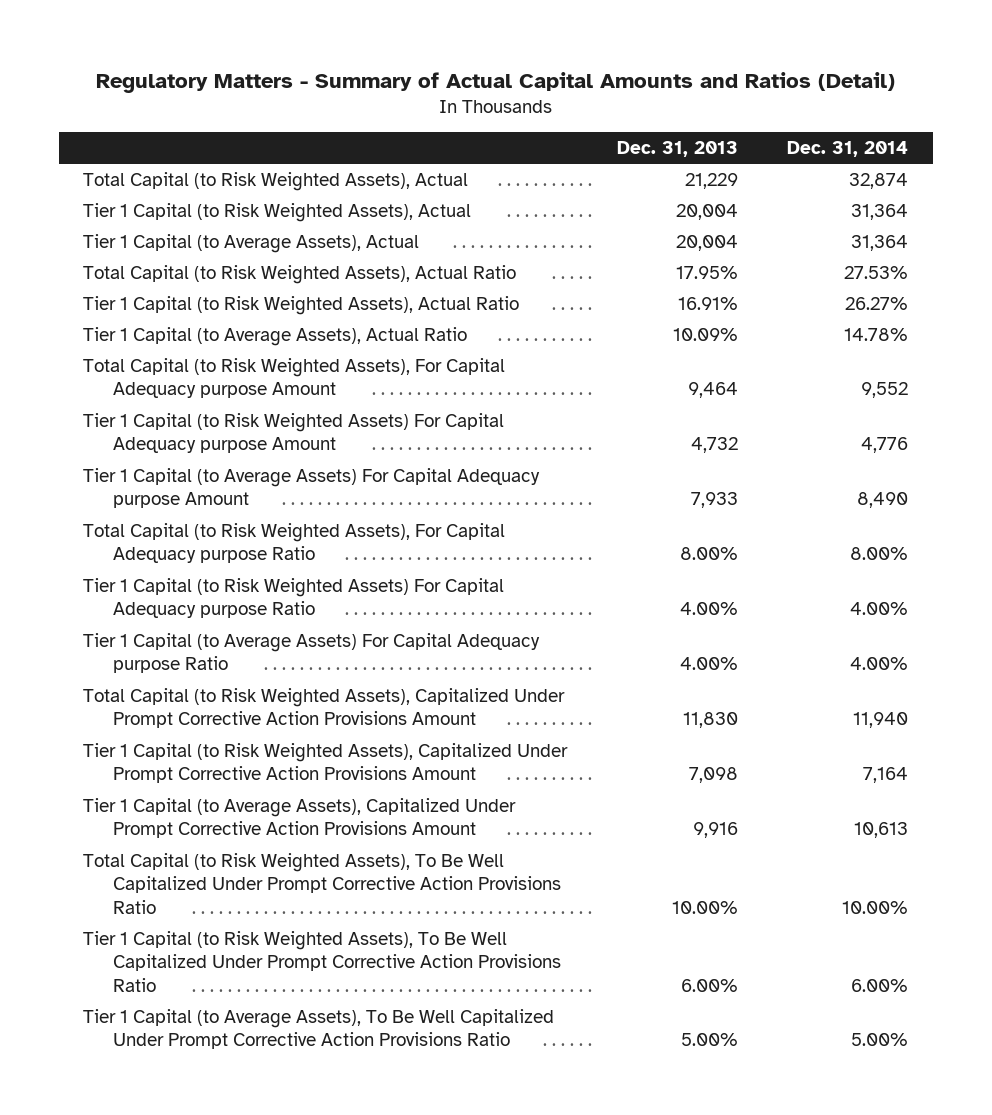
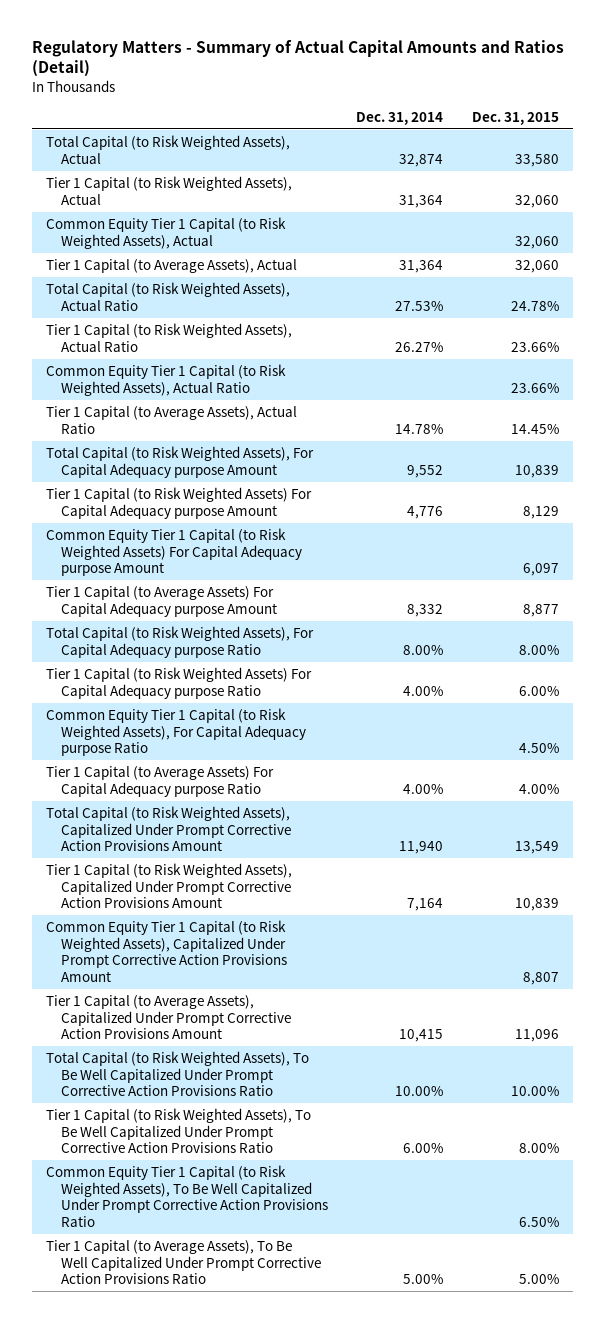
- | Dec. 31, 2013 | Dec. 31, 2014
+ | Dec. 31, 2014 | Dec. 31, 2015
+ Common Equity Tier 1 Capital (to Risk Weighted Assets), Actual | | 32,060
+ Common Equity Tier 1 Capital (to Risk Weighted Assets), Actual Ratio | | 23.66%
- Tier 1 Capital (to Average Assets) For Capital Adequacy purpose Amount | 7,933 | 8,490
+ Common Equity Tier 1 Capital (to Risk Weighted Assets) For Capital Adequacy purpose Amount | | 6,097
+ Tier 1 Capital (to Average Assets) For Capital Adequacy purpose Amount | 8,332 | 8,877
+ Common Equity Tier 1 Capital (to Risk Weighted Assets), For Capital Adequacy purpose Ratio | | 4.50%
- Tier 1 Capital (to Average Assets), Capitalized Under Prompt Corrective Action Provisions Amount | 9,916 | 10,613
+ Common Equity Tier 1 Capital (to Risk Weighted Assets), Capitalized Under Prompt Corrective Action Provisions Amount | | 8,807
+ Tier 1 Capital (to Average Assets), Capitalized Under Prompt Corrective Action Provisions Amount | 10,415 | 11,096
+ Common Equity Tier 1 Capital (to Risk Weighted Assets), To Be Well Capitalized Under Prompt Corrective Action Provisions Ratio | | 6.50%

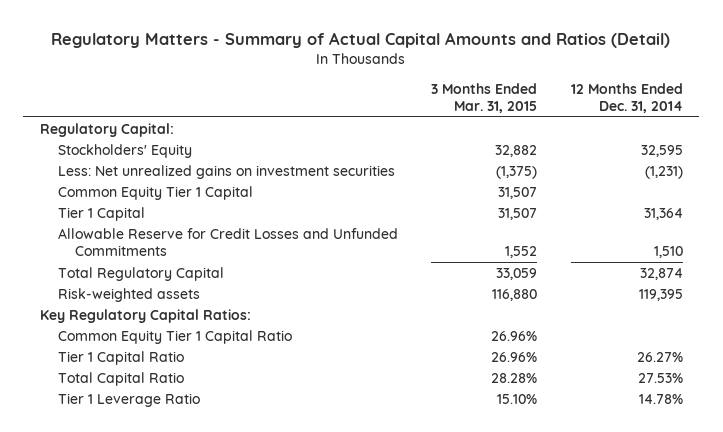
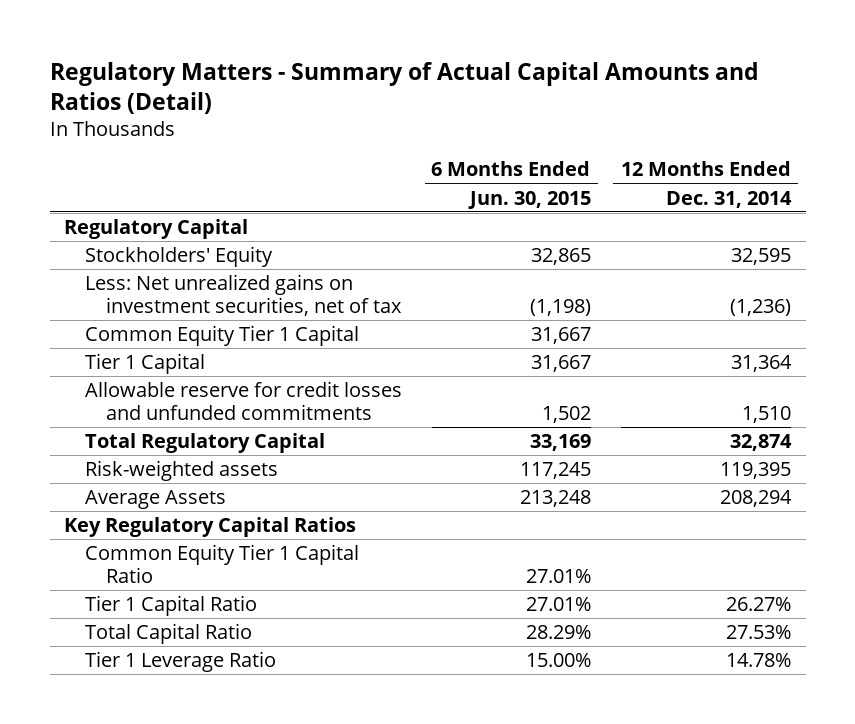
- | 3 Months Ended Mar. 31, 2015 | 12 Months Ended Dec. 31, 2014
+ | 6 Months Ended Jun. 30, 2015 | 12 Months Ended Dec. 31, 2014
- Regulatory Capital:
+ Regulatory Capital
- Less: Net unrealized gains on investment securities | (1,375) | (1,231)
+ Less: Net unrealized gains on investment securities, net of tax | (1,198) | (1,236)
- Allowable Reserve for Credit Losses and Unfunded Commitments | 1,552 | 1,510
+ Allowable reserve for credit losses and unfunded commitments | 1,502 | 1,510
- Key Regulatory Capital Ratios:
+ Average Assets | 213,248 | 208,294
+ Key Regulatory Capital Ratios

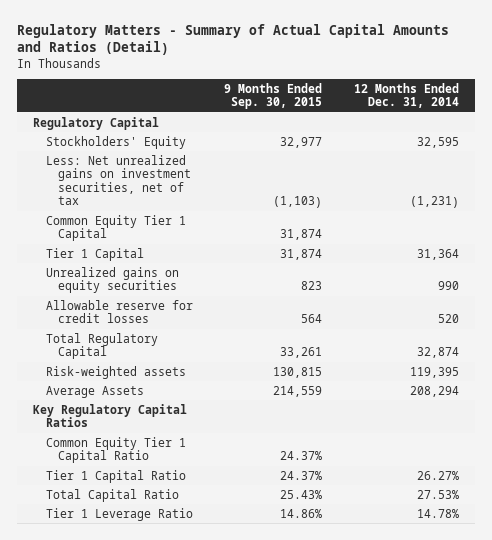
- | 6 Months Ended Jun. 30, 2015 | 12 Months Ended Dec. 31, 2014
+ | 9 Months Ended Sep. 30, 2015 | 12 Months Ended Dec. 31, 2014
- Less: Net unrealized gains on investment securities, net of tax | (1,198) | (1,236)
+ Less: Net unrealized gains on investment securities, net of tax | (1,103) | (1,231)
- Allowable reserve for credit losses and unfunded commitments | 1,502 | 1,510
+ Unrealized gains on equity securities | 823 | 990
+ Allowable reserve for credit losses | 564 | 520

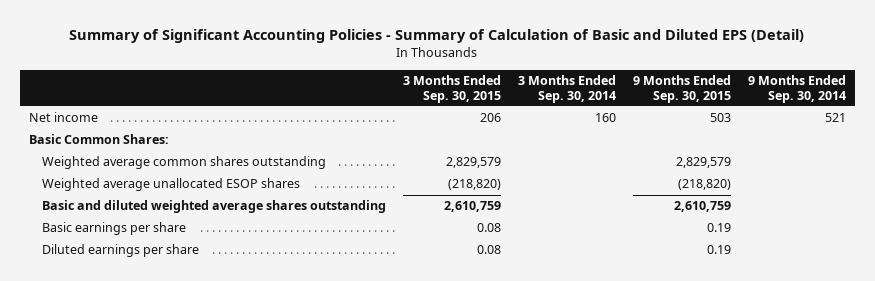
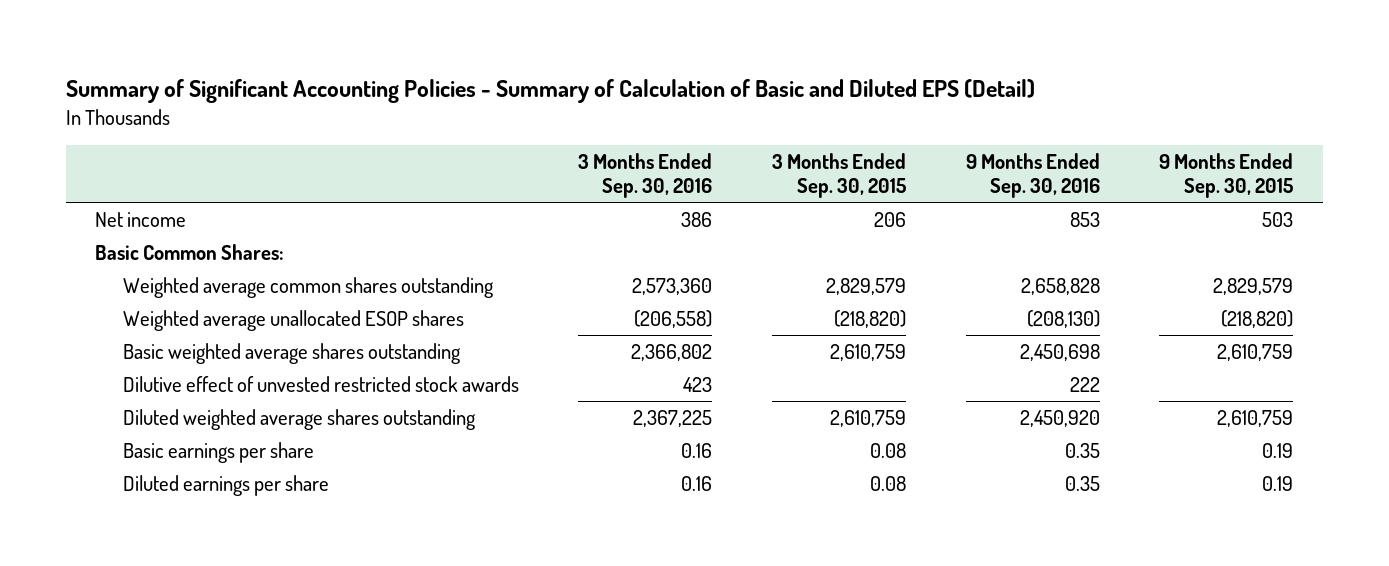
- | 3 Months Ended Sep. 30, 2015 | 3 Months Ended Sep. 30, 2014 | 9 Months Ended Sep. 30, 2015 | 9 Months Ended Sep. 30, 2014
+ | 3 Months Ended Sep. 30, 2016 | 3 Months Ended Sep. 30, 2015 | 9 Months Ended Sep. 30, 2016 | 9 Months Ended Sep. 30, 2015
- Basic and diluted weighted average shares outstanding | 2,610,759 | | 2,610,759 |
+ Basic weighted average shares outstanding | 2,366,802 | 2,610,759 | 2,450,698 | 2,610,759
+ Dilutive effect of unvested restricted stock awards | 423 | | 222 |
+ Diluted weighted average shares outstanding | 2,367,225 | 2,610,759 | 2,450,920 | 2,610,759

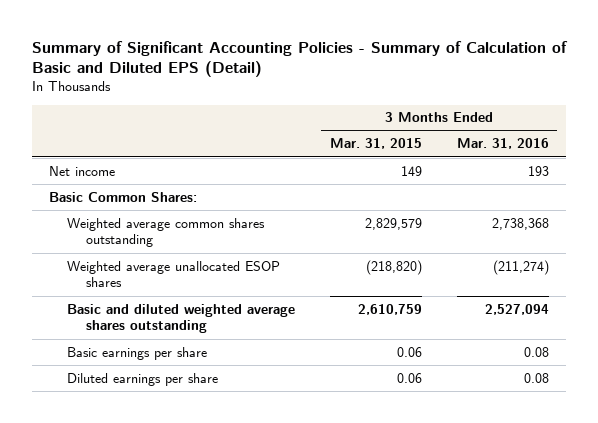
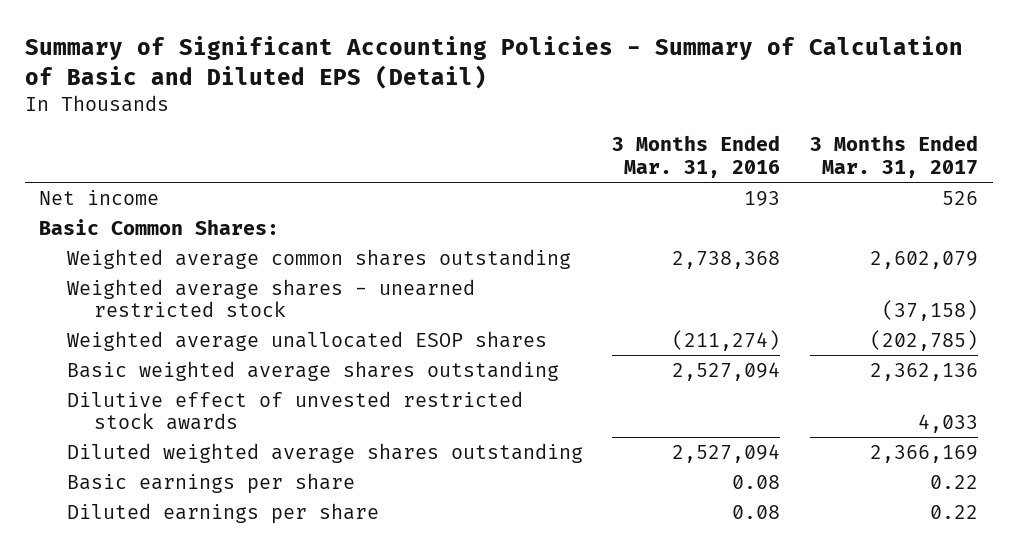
- | 3 Months Ended Mar. 31, 2015 | 3 Months Ended Mar. 31, 2016
+ | 3 Months Ended Mar. 31, 2016 | 3 Months Ended Mar. 31, 2017
+ Weighted average shares - unearned restricted stock | | (37,158)
- Basic and diluted weighted average shares outstanding | 2,610,759 | 2,527,094
+ Basic weighted average shares outstanding | 2,527,094 | 2,362,136
+ Dilutive effect of unvested restricted stock awards | | 4,033
+ Diluted weighted average shares outstanding | 2,527,094 | 2,366,169

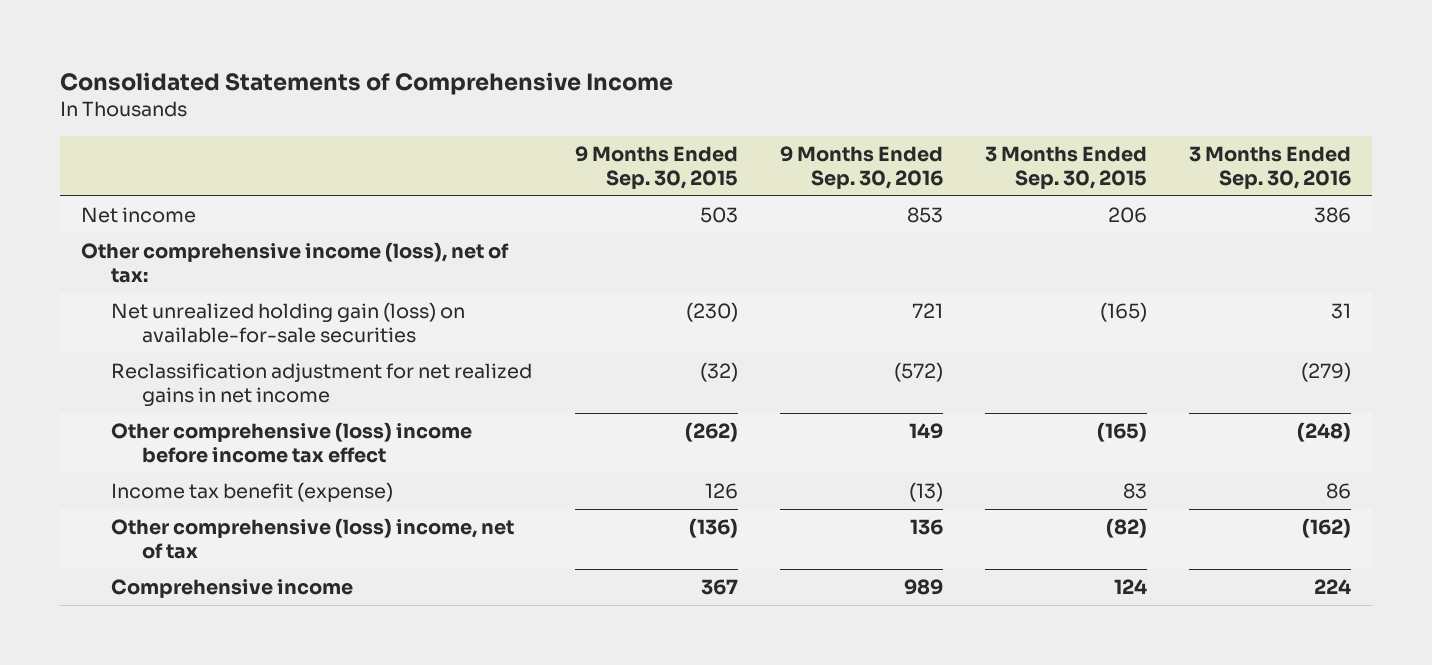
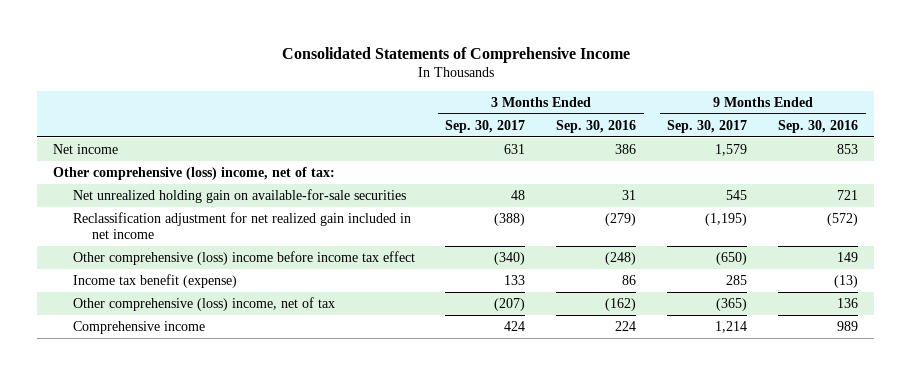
- | 9 Months Ended Sep. 30, 2015 | 9 Months Ended Sep. 30, 2016 | 3 Months Ended Sep. 30, 2015 | 3 Months Ended Sep. 30, 2016
+ | 3 Months Ended Sep. 30, 2017 | 3 Months Ended Sep. 30, 2016 | 9 Months Ended Sep. 30, 2017 | 9 Months Ended Sep. 30, 2016
- Other comprehensive income (loss), net of tax:
- Net unrealized holding gain (loss) on available-for-sale securities | (230) | 721 | (165) | 31
- Reclassification adjustment for net realized gains in net income | (32) | (572) | | (279)
+ Other comprehensive (loss) income, net of tax:
+ Net unrealized holding gain on available-for-sale securities | 48 | 31 | 545 | 721
+ Reclassification adjustment for net realized gain included in net income | (388) | (279) | (1,195) | (572)

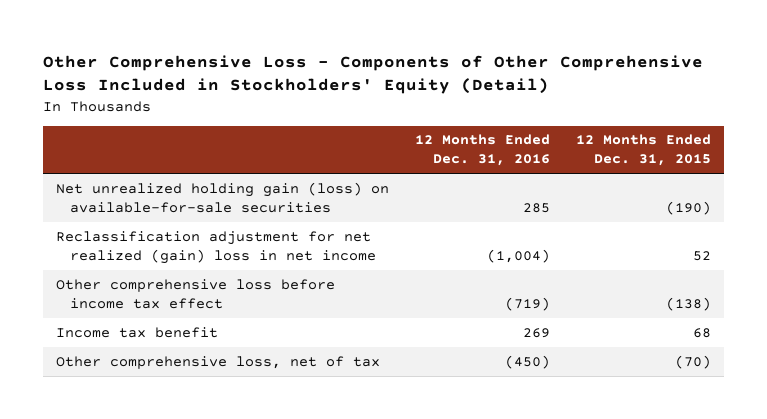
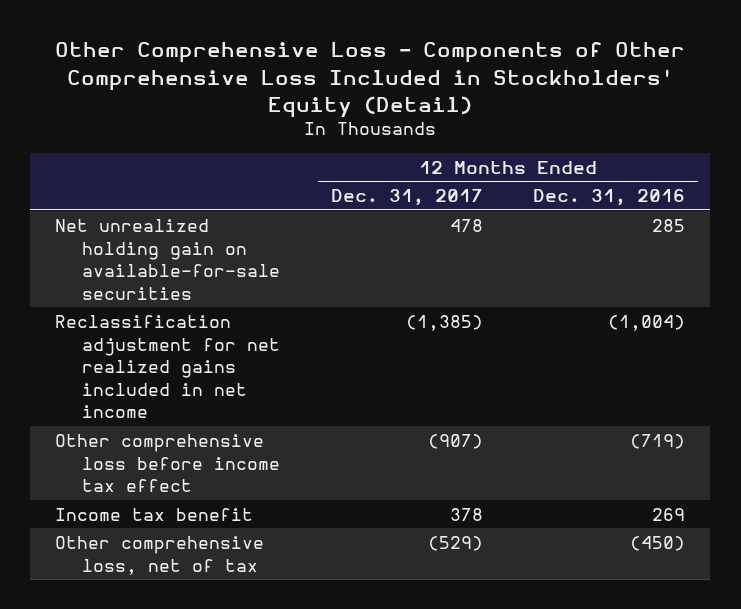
- | 12 Months Ended Dec. 31, 2016 | 12 Months Ended Dec. 31, 2015
+ | 12 Months Ended Dec. 31, 2017 | 12 Months Ended Dec. 31, 2016
- Net unrealized holding gain (loss) on available-for-sale securities | 285 | (190)
- Reclassification adjustment for net realized (gain) loss in net income | (1,004) | 52
+ Net unrealized holding gain on available-for-sale securities | 478 | 285
+ Reclassification adjustment for net realized gains included in net income | (1,385) | (1,004)

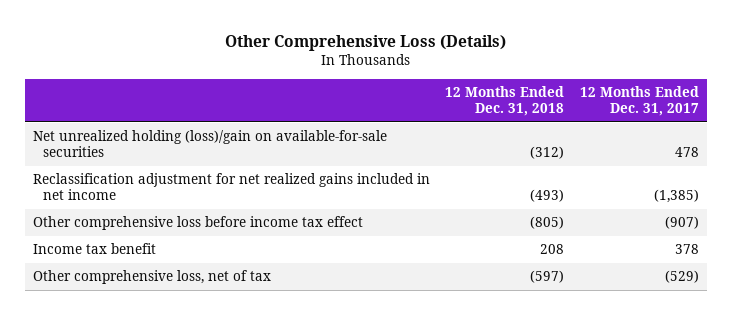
- Other Comprehensive Loss - Components of Other Comprehensive Loss Included in Stockholders' Equity (Detail)
+ Other Comprehensive Loss (Details)
- | 12 Months Ended Dec. 31, 2017 | 12 Months Ended Dec. 31, 2016
+ | 12 Months Ended Dec. 31, 2018 | 12 Months Ended Dec. 31, 2017
- Net unrealized holding gain on available-for-sale securities | 478 | 285
+ Net unrealized holding (loss)/gain on available-for-sale securities | (312) | 478

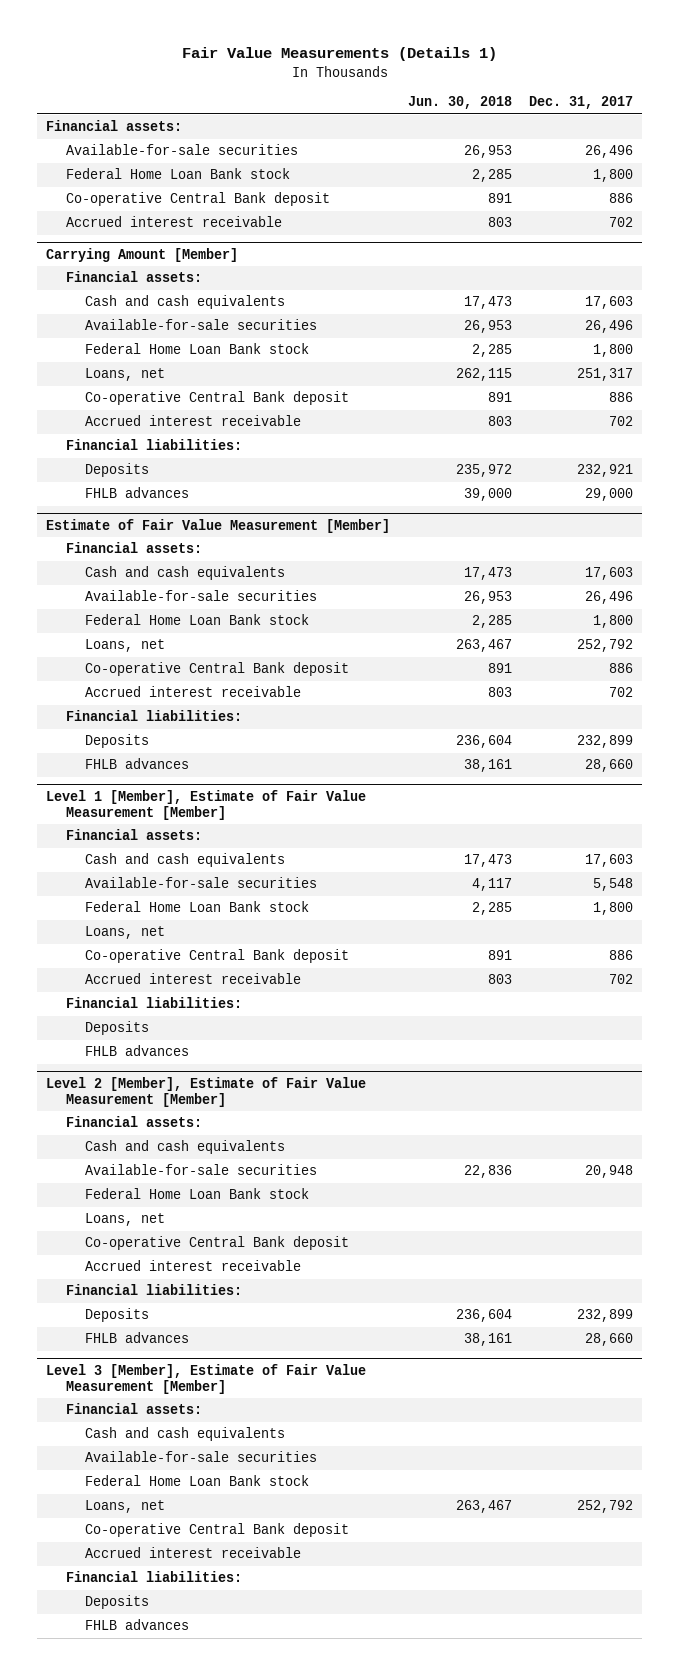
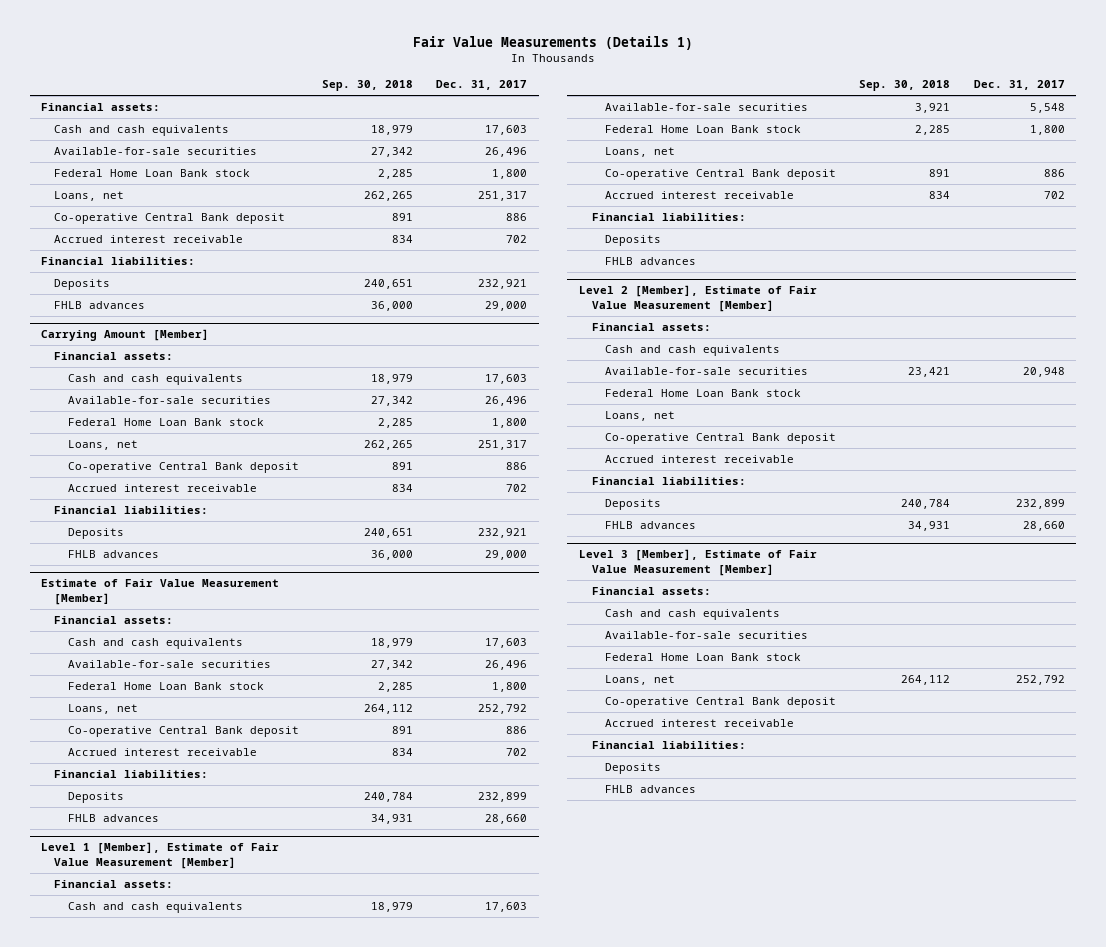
- | Jun. 30, 2018 | Dec. 31, 2017
+ | Sep. 30, 2018 | Dec. 31, 2017
+ Cash and cash equivalents | 18,979 | 17,603
+ Loans, net | 262,265 | 251,317
+ Financial liabilities:
+ Deposits | 240,651 | 232,921
+ FHLB advances | 36,000 | 29,000

